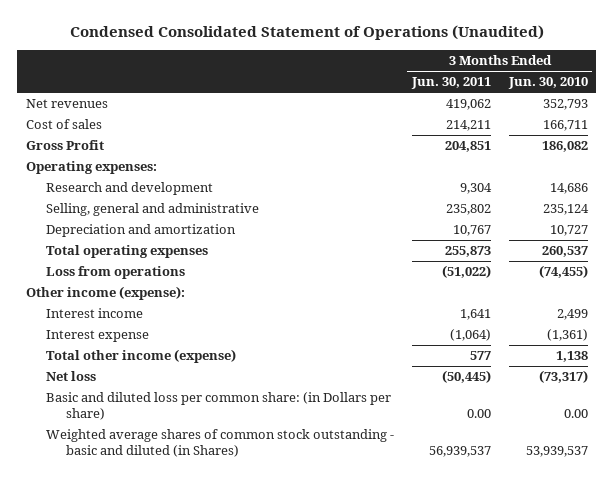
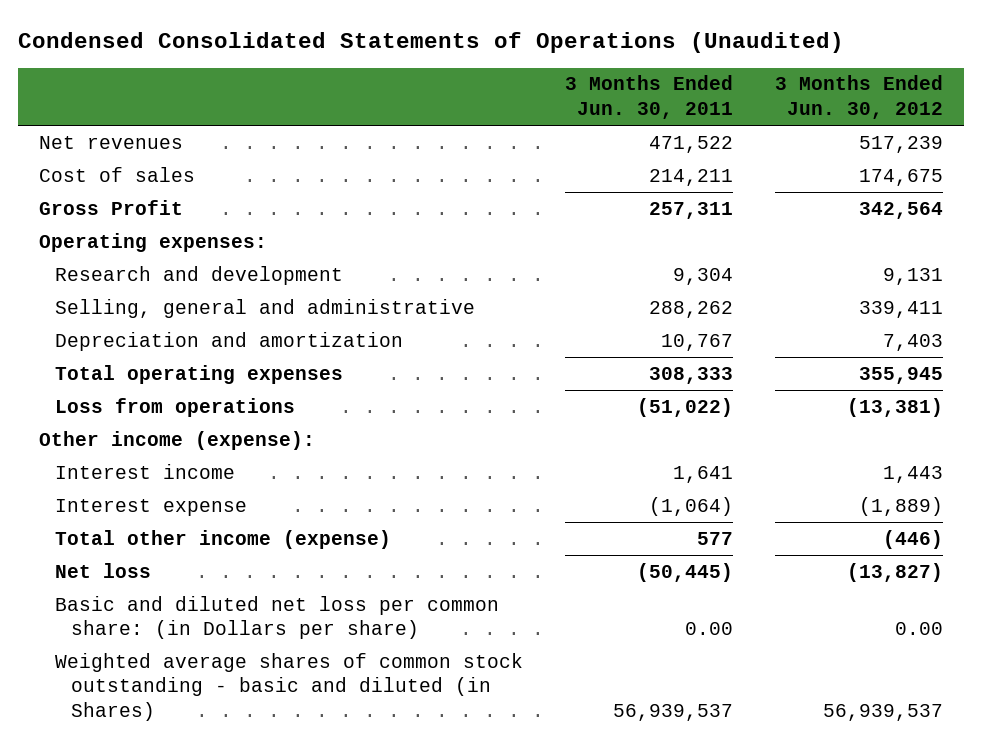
- Condensed Consolidated Statement of Operations (Unaudited)
+ Condensed Consolidated Statements of Operations (Unaudited)
- | 3 Months Ended Jun. 30, 2011 | 3 Months Ended Jun. 30, 2010
+ | 3 Months Ended Jun. 30, 2011 | 3 Months Ended Jun. 30, 2012
- Net revenues | 419,062 | 352,793
+ Net revenues | 471,522 | 517,239
- Gross Profit | 204,851 | 186,082
+ Gross Profit | 257,311 | 342,564
- Selling, general and administrative | 235,802 | 235,124
+ Selling, general and administrative | 288,262 | 339,411
- Total operating expenses | 255,873 | 260,537
+ Total operating expenses | 308,333 | 355,945
- Basic and diluted loss per common share: (in Dollars per share) | 0.00 | 0.00
+ Basic and diluted net loss per common share: (in Dollars per share) | 0.00 | 0.00

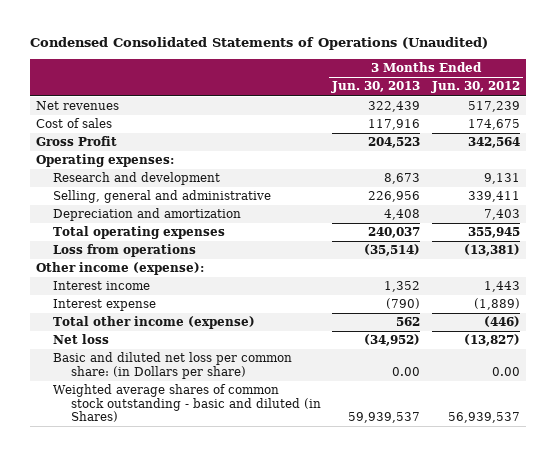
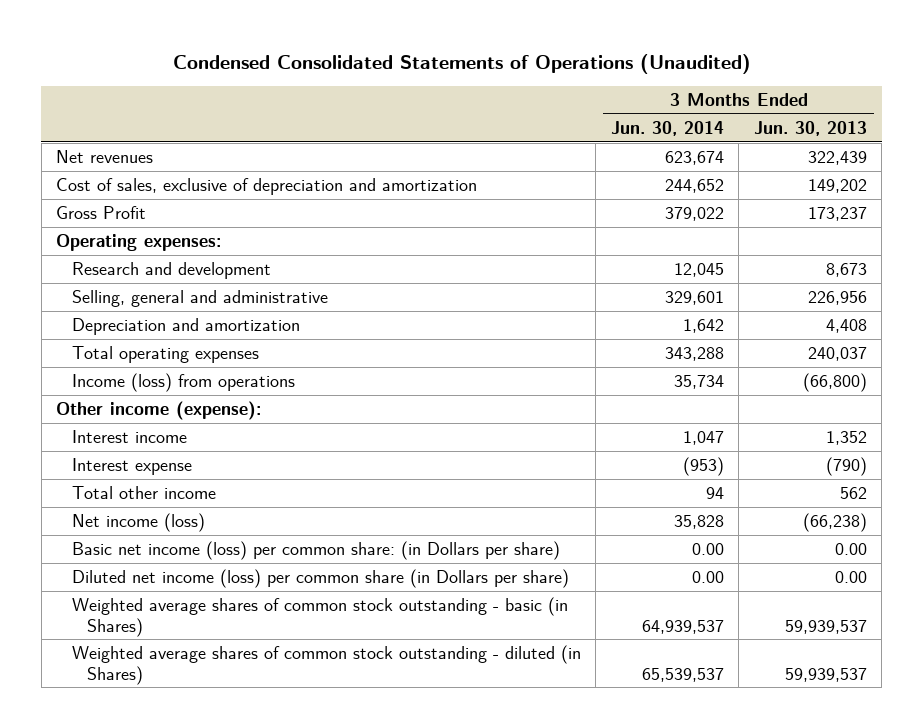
- | 3 Months Ended Jun. 30, 2013 | 3 Months Ended Jun. 30, 2012
+ | 3 Months Ended Jun. 30, 2014 | 3 Months Ended Jun. 30, 2013
- Cost of sales | 117,916 | 174,675
- Gross Profit | 204,523 | 342,564
+ Cost of sales, exclusive of depreciation and amortization | 244,652 | 149,202
+ Gross Profit | 379,022 | 173,237
- Loss from operations | (35,514) | (13,381)
+ Income (loss) from operations | 35,734 | (66,800)
- Total other income (expense) | 562 | (446)
- Net loss | (34,952) | (13,827)
- Basic and diluted net loss per common share: (in Dollars per share) | 0.00 | 0.00
- Weighted average shares of common stock outstanding - basic and diluted (in Shares) | 59,939,537 | 56,939,537
+ Total other income | 94 | 562
+ Net income (loss) | 35,828 | (66,238)
+ Basic net income (loss) per common share: (in Dollars per share) | 0.00 | 0.00
+ Diluted net income (loss) per common share (in Dollars per share) | 0.00 | 0.00
+ Weighted average shares of common stock outstanding - basic (in Shares) | 64,939,537 | 59,939,537
+ Weighted average shares of common stock outstanding - diluted (in Shares) | 65,539,537 | 59,939,537

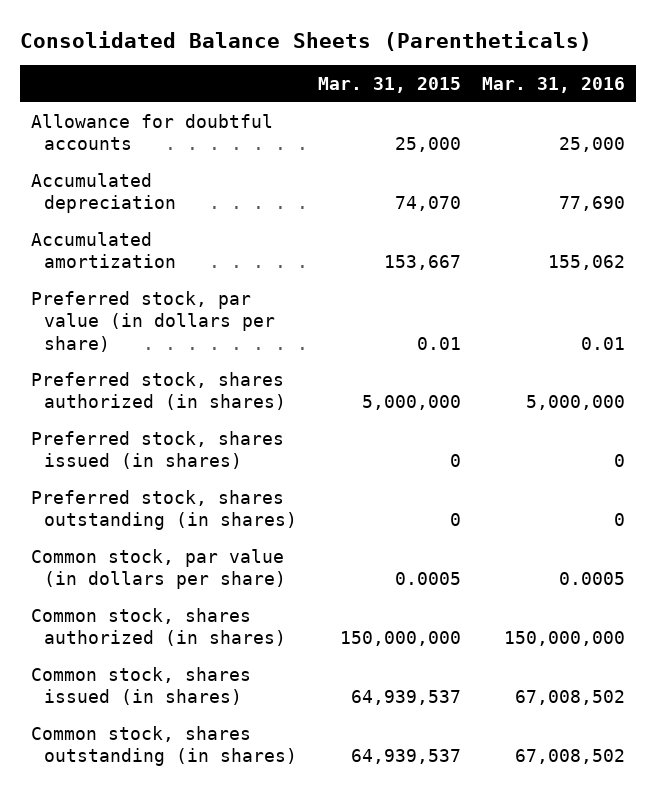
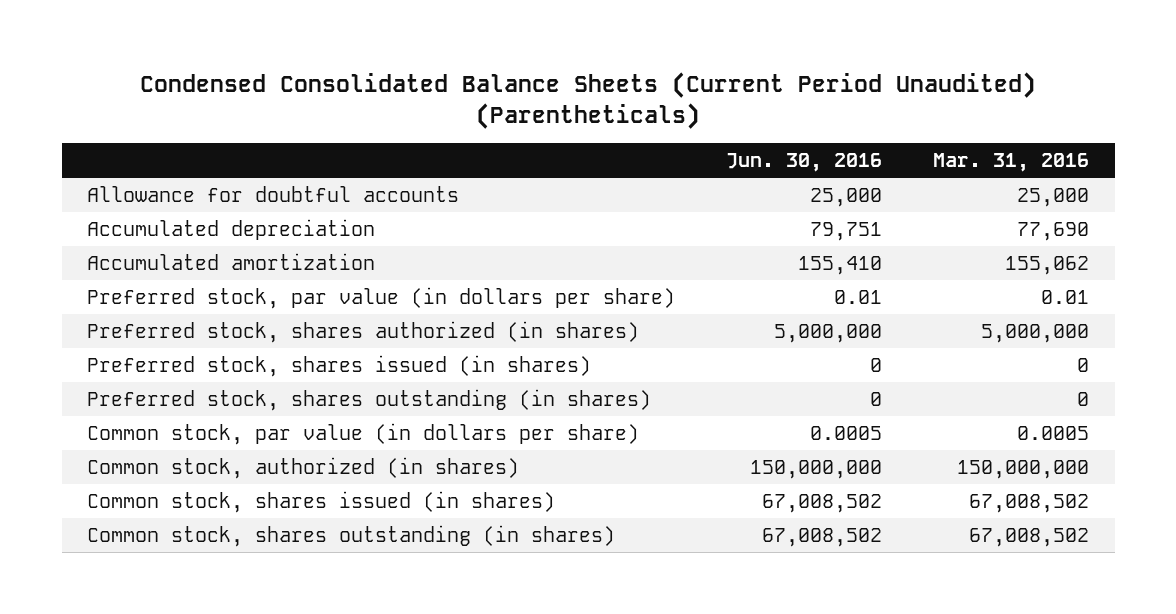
- Consolidated Balance Sheets (Parentheticals)
+ Condensed Consolidated Balance Sheets (Current Period Unaudited) (Parentheticals)
- | Mar. 31, 2015 | Mar. 31, 2016
+ | Jun. 30, 2016 | Mar. 31, 2016
- Common stock, shares authorized (in shares) | 150,000,000 | 150,000,000
+ Common stock, authorized (in shares) | 150,000,000 | 150,000,000

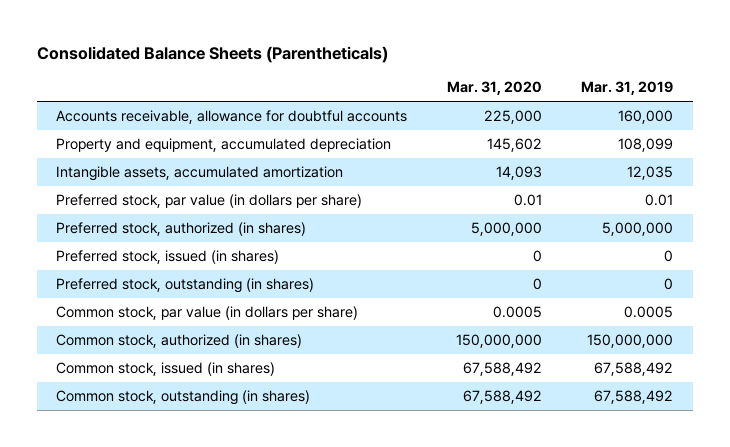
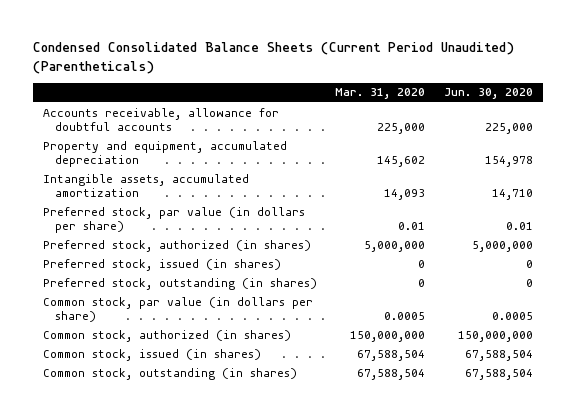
- Consolidated Balance Sheets (Parentheticals)
+ Condensed Consolidated Balance Sheets (Current Period Unaudited) (Parentheticals)
- | Mar. 31, 2020 | Mar. 31, 2019
+ | Mar. 31, 2020 | Jun. 30, 2020
- Common stock, issued (in shares) | 67,588,492 | 67,588,492
- Common stock, outstanding (in shares) | 67,588,492 | 67,588,492
+ Common stock, issued (in shares) | 67,588,504 | 67,588,504
+ Common stock, outstanding (in shares) | 67,588,504 | 67,588,504

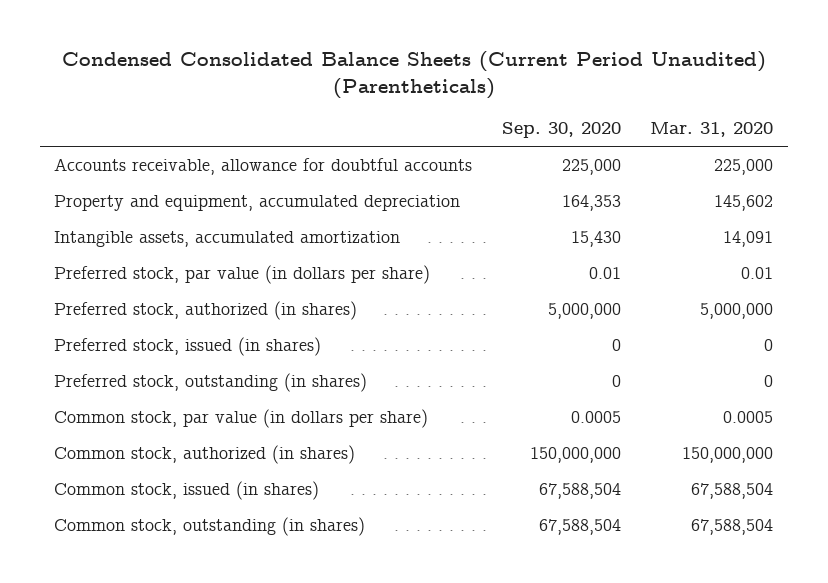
- | Mar. 31, 2020 | Jun. 30, 2020
+ | Sep. 30, 2020 | Mar. 31, 2020
- Intangible assets, accumulated amortization | 14,093 | 14,710
+ Intangible assets, accumulated amortization | 15,430 | 14,091

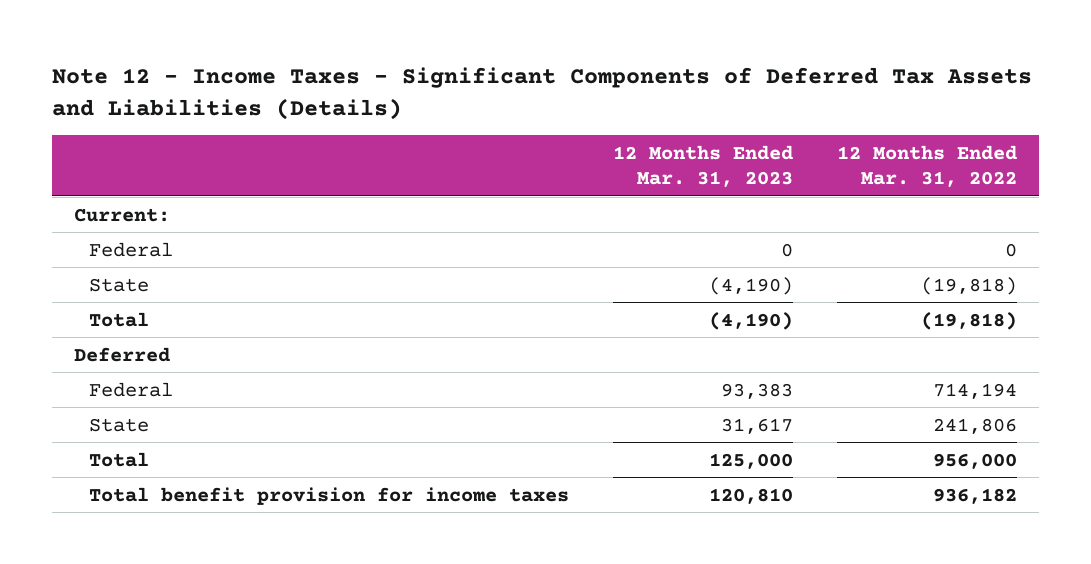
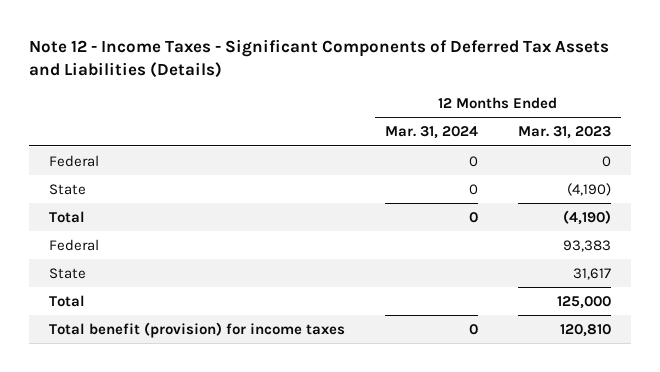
- | 12 Months Ended Mar. 31, 2023 | 12 Months Ended Mar. 31, 2022
+ | 12 Months Ended Mar. 31, 2024 | 12 Months Ended Mar. 31, 2023
- Current:
- Deferred
- Total benefit provision for income taxes | 120,810 | 936,182
+ Total benefit (provision) for income taxes | 0 | 120,810

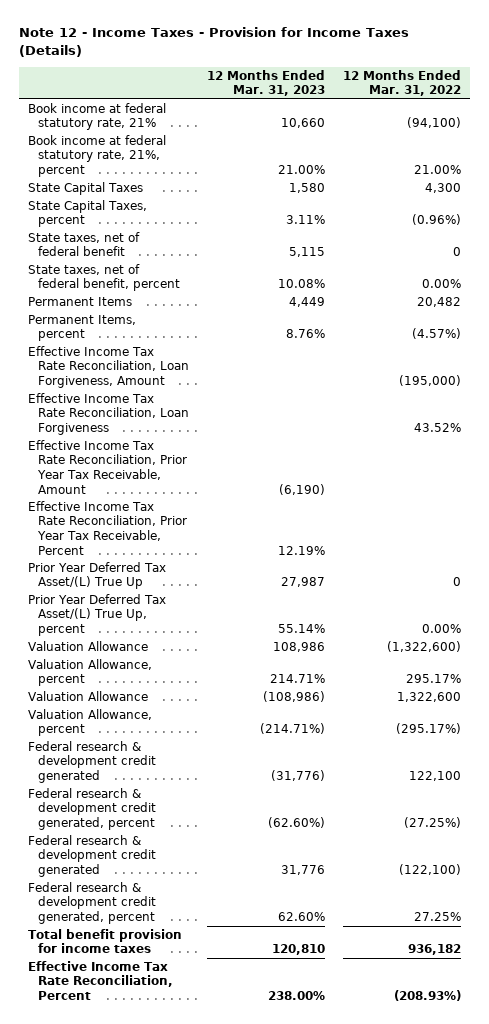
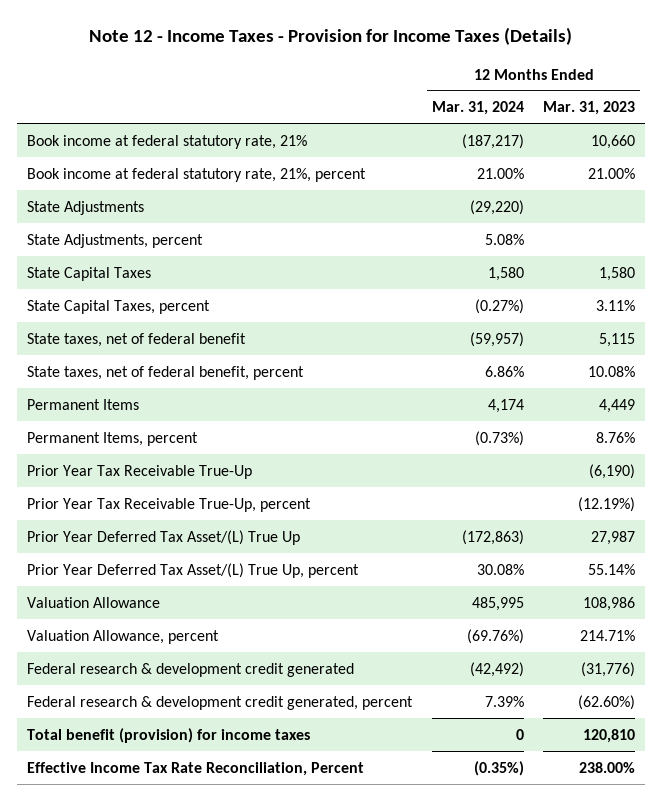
- | 12 Months Ended Mar. 31, 2023 | 12 Months Ended Mar. 31, 2022
+ | 12 Months Ended Mar. 31, 2024 | 12 Months Ended Mar. 31, 2023
+ State Adjustments | (29,220) |
+ State Adjustments, percent | 5.08% |
- Effective Income Tax Rate Reconciliation, Loan Forgiveness, Amount | | (195,000)
- Effective Income Tax Rate Reconciliation, Loan Forgiveness | | 43.52%
- Effective Income Tax Rate Reconciliation, Prior Year Tax Receivable, Amount | (6,190) |
- Effective Income Tax Rate Reconciliation, Prior Year Tax Receivable, Percent | 12.19% |
+ Prior Year Tax Receivable True-Up | | (6,190)
+ Prior Year Tax Receivable True-Up, percent | | (12.19%)
- Valuation Allowance | (108,986) | 1,322,600
- Valuation Allowance, percent | (214.71%) | (295.17%)
- Federal research & development credit generated | 31,776 | (122,100)
- Federal research & development credit generated, percent | 62.60% | 27.25%
- Total benefit provision for income taxes | 120,810 | 936,182
+ Total benefit (provision) for income taxes | 0 | 120,810

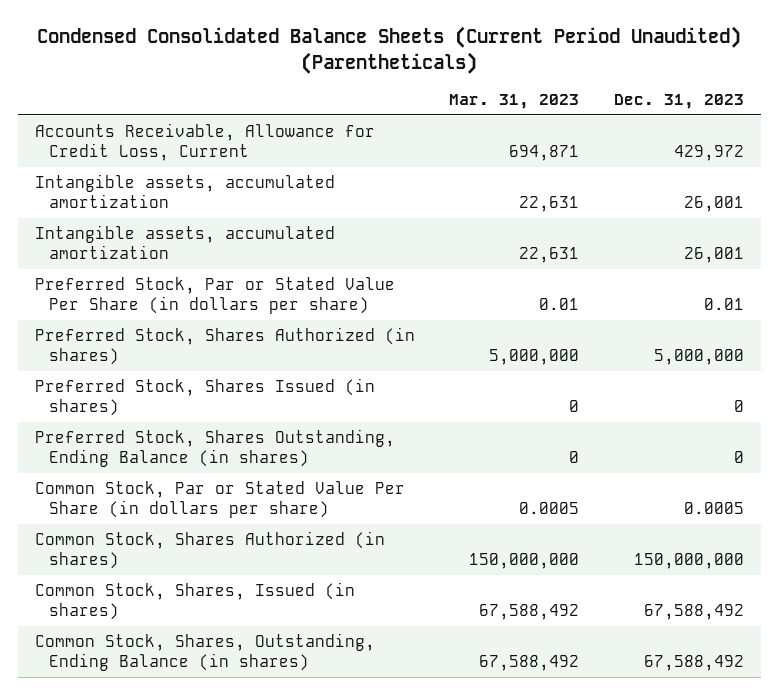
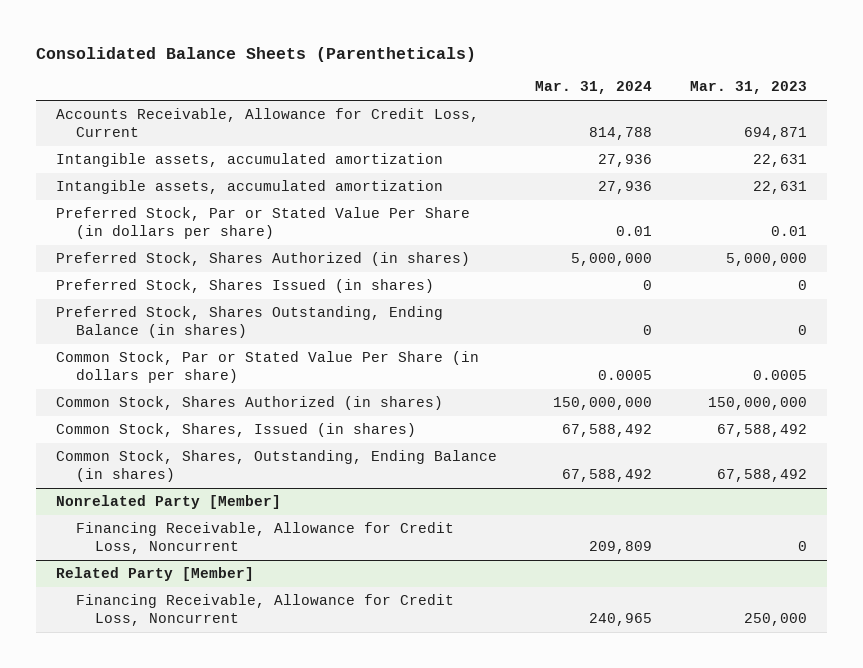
- Condensed Consolidated Balance Sheets (Current Period Unaudited) (Parentheticals)
+ Consolidated Balance Sheets (Parentheticals)
- | Mar. 31, 2023 | Dec. 31, 2023
+ | Mar. 31, 2024 | Mar. 31, 2023
+ Nonrelated Party [Member]
+ Financing Receivable, Allowance for Credit Loss, Noncurrent | 209,809 | 0
+ Related Party [Member]
+ Financing Receivable, Allowance for Credit Loss, Noncurrent | 240,965 | 250,000

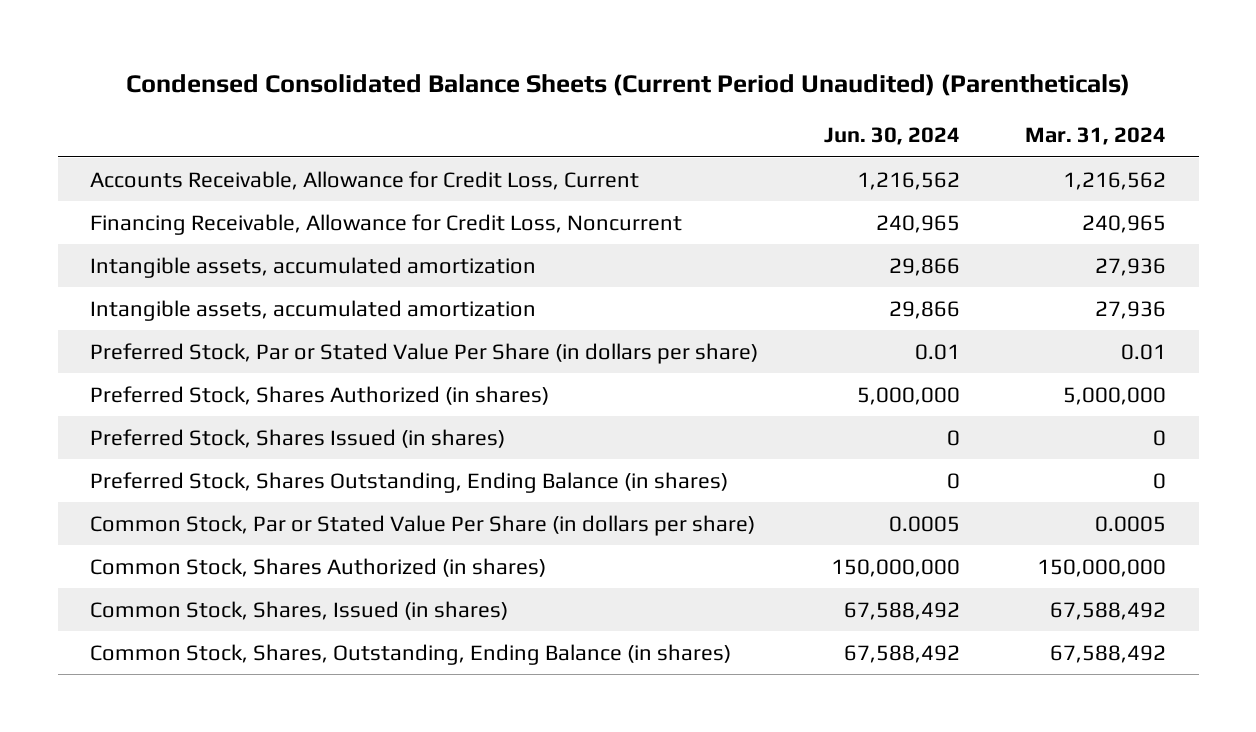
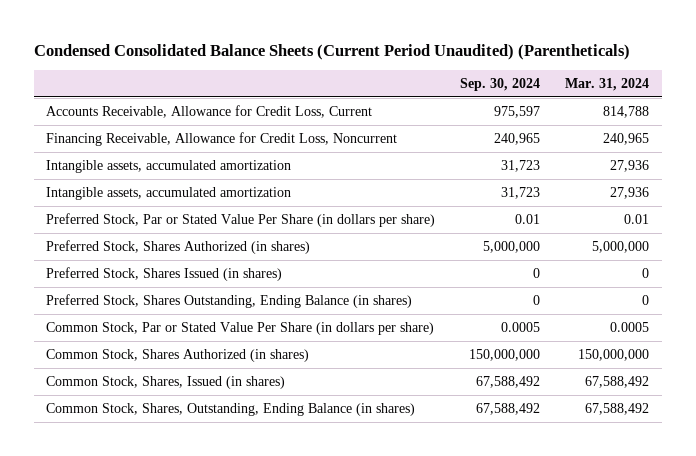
- | Jun. 30, 2024 | Mar. 31, 2024
+ | Sep. 30, 2024 | Mar. 31, 2024
- Accounts Receivable, Allowance for Credit Loss, Current | 1,216,562 | 1,216,562
+ Accounts Receivable, Allowance for Credit Loss, Current | 975,597 | 814,788

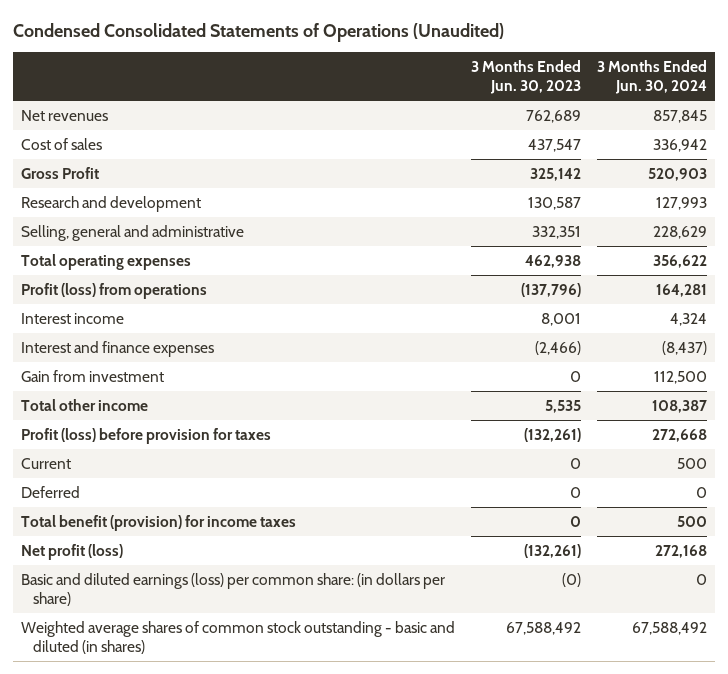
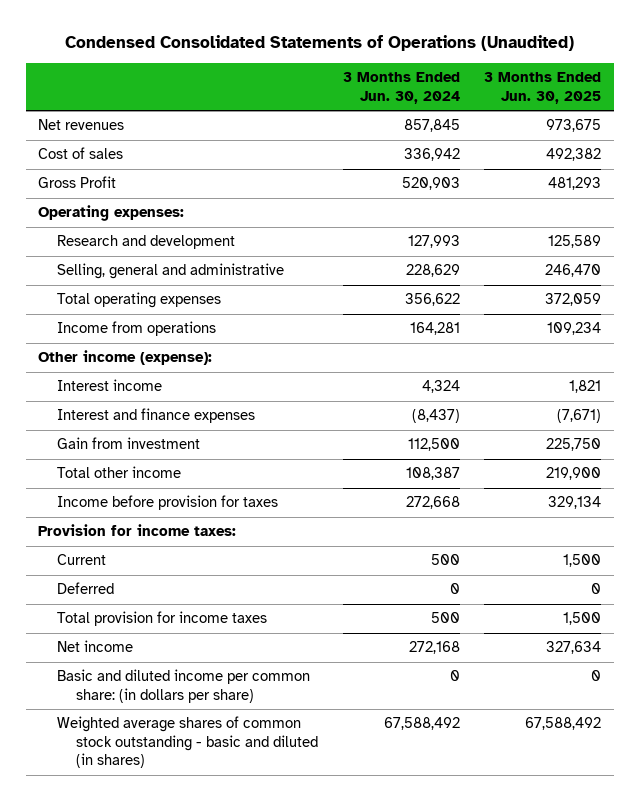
- | 3 Months Ended Jun. 30, 2023 | 3 Months Ended Jun. 30, 2024
+ | 3 Months Ended Jun. 30, 2024 | 3 Months Ended Jun. 30, 2025
+ Operating expenses:
- Profit (loss) from operations | (137,796) | 164,281
+ Income from operations | 164,281 | 109,234
+ Other income (expense):
- Profit (loss) before provision for taxes | (132,261) | 272,668
+ Income before provision for taxes | 272,668 | 329,134
+ Provision for income taxes:
- Total benefit (provision) for income taxes | 0 | 500
- Net profit (loss) | (132,261) | 272,168
- Basic and diluted earnings (loss) per common share: (in dollars per share) | (0) | 0
+ Total provision for income taxes | 500 | 1,500
+ Net income | 272,168 | 327,634
+ Basic and diluted income per common share: (in dollars per share) | 0 | 0

